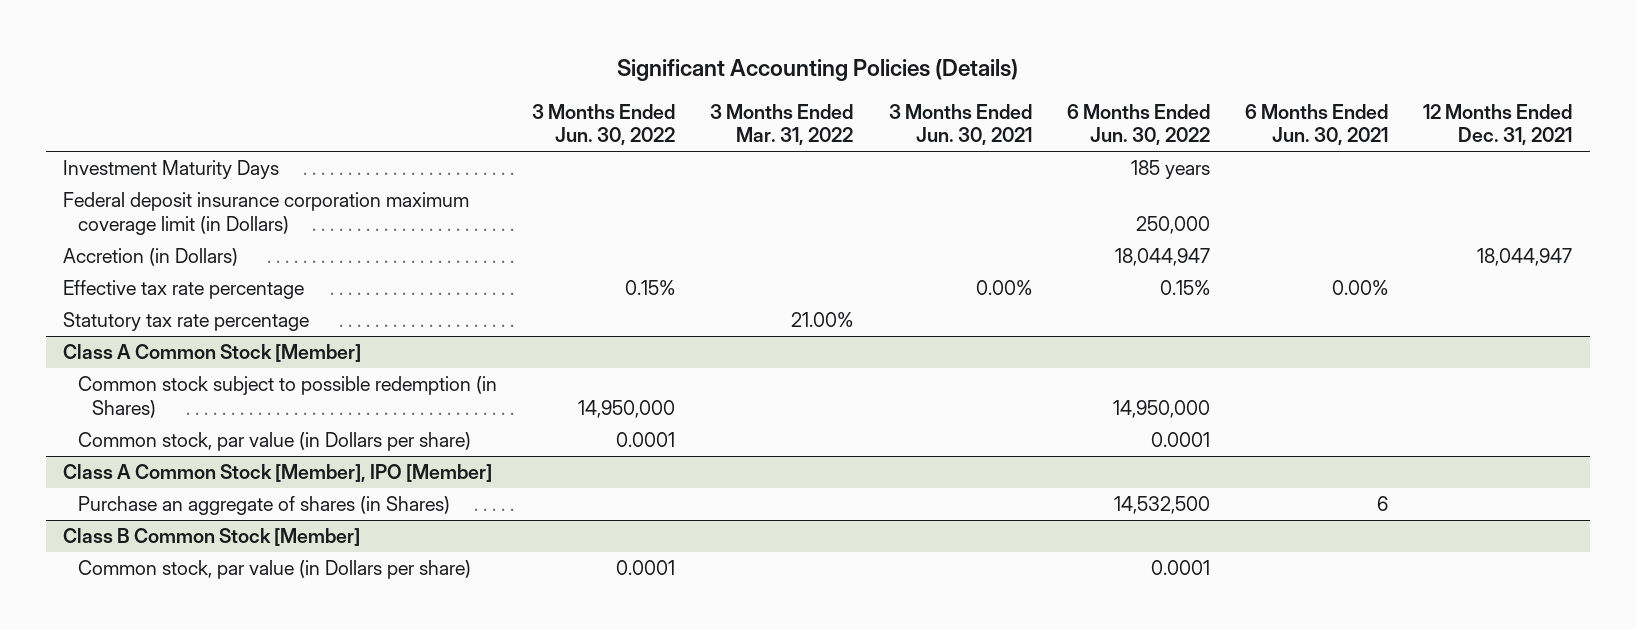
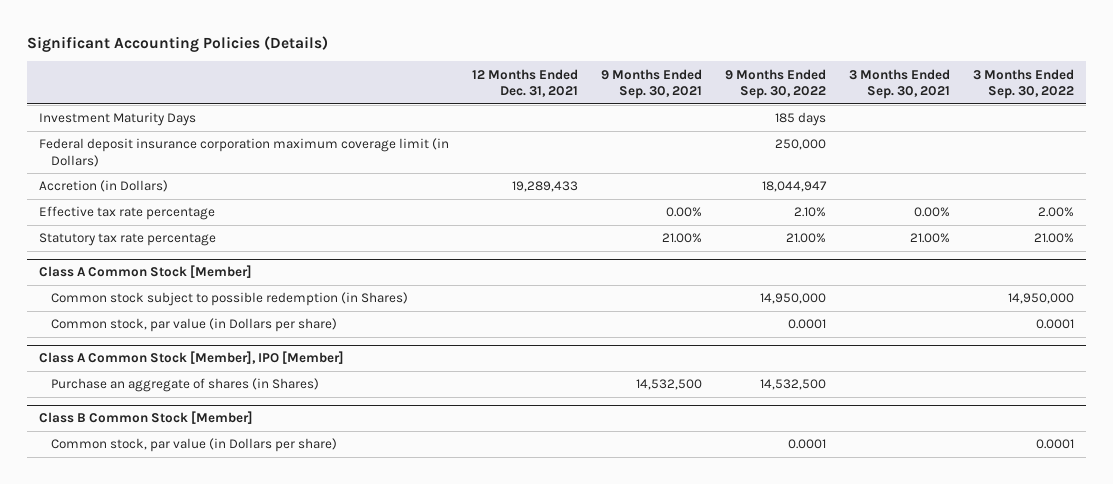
- | 3 Months Ended Jun. 30, 2022 | 3 Months Ended Mar. 31, 2022 | 3 Months Ended Jun. 30, 2021 | 6 Months Ended Jun. 30, 2022 | 6 Months Ended Jun. 30, 2021 | 12 Months Ended Dec. 31, 2021
+ | 12 Months Ended Dec. 31, 2021 | 9 Months Ended Sep. 30, 2021 | 9 Months Ended Sep. 30, 2022 | 3 Months Ended Sep. 30, 2021 | 3 Months Ended Sep. 30, 2022
- Accretion (in Dollars) | | | | 18,044,947 | | 18,044,947
+ Accretion (in Dollars) | 19,289,433 | | 18,044,947 | |

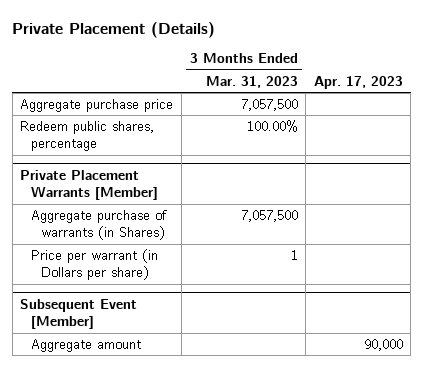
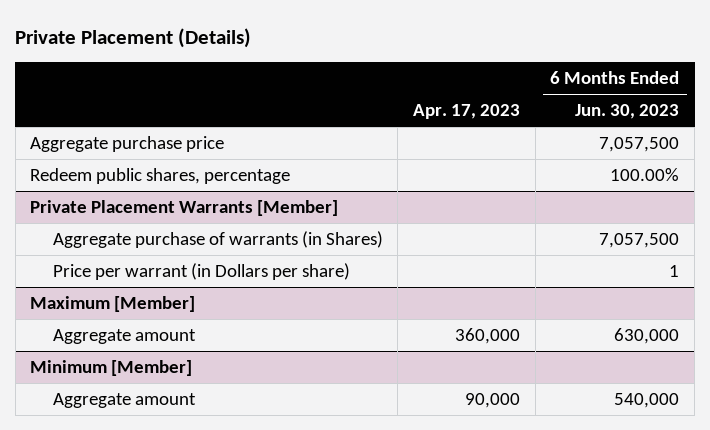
- | 3 Months Ended Mar. 31, 2023 | Apr. 17, 2023
+ | Apr. 17, 2023 | 6 Months Ended Jun. 30, 2023
- Subsequent Event [Member]
+ Maximum [Member]
+ Aggregate amount | 360,000 | 630,000
+ Minimum [Member]

